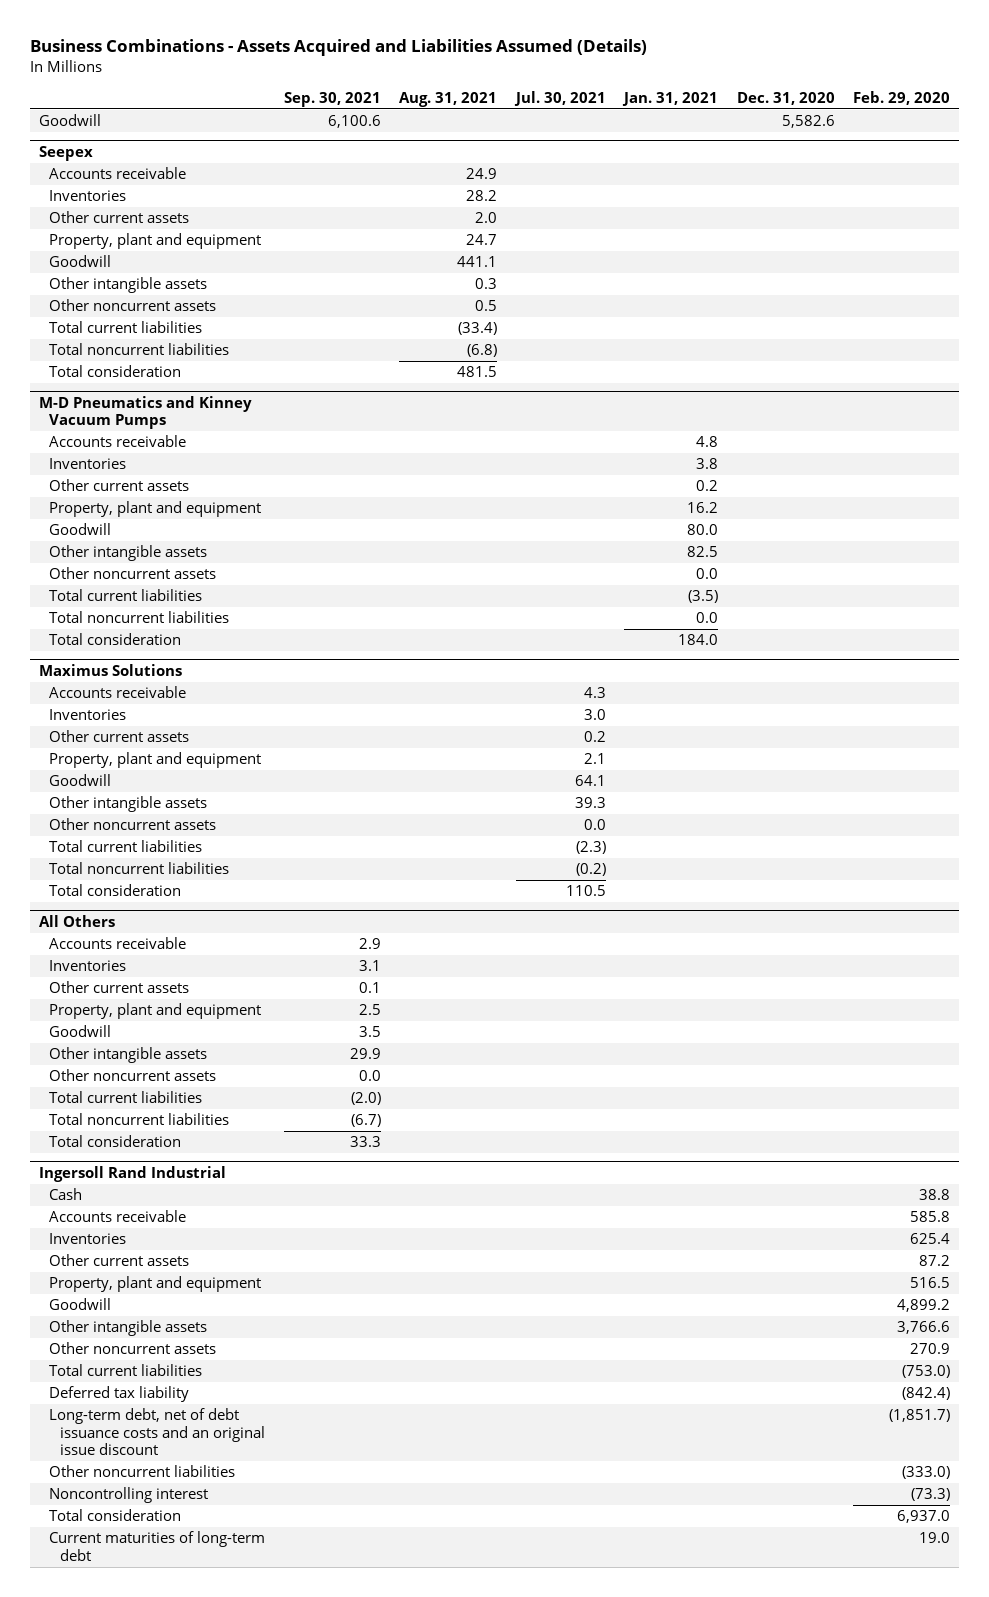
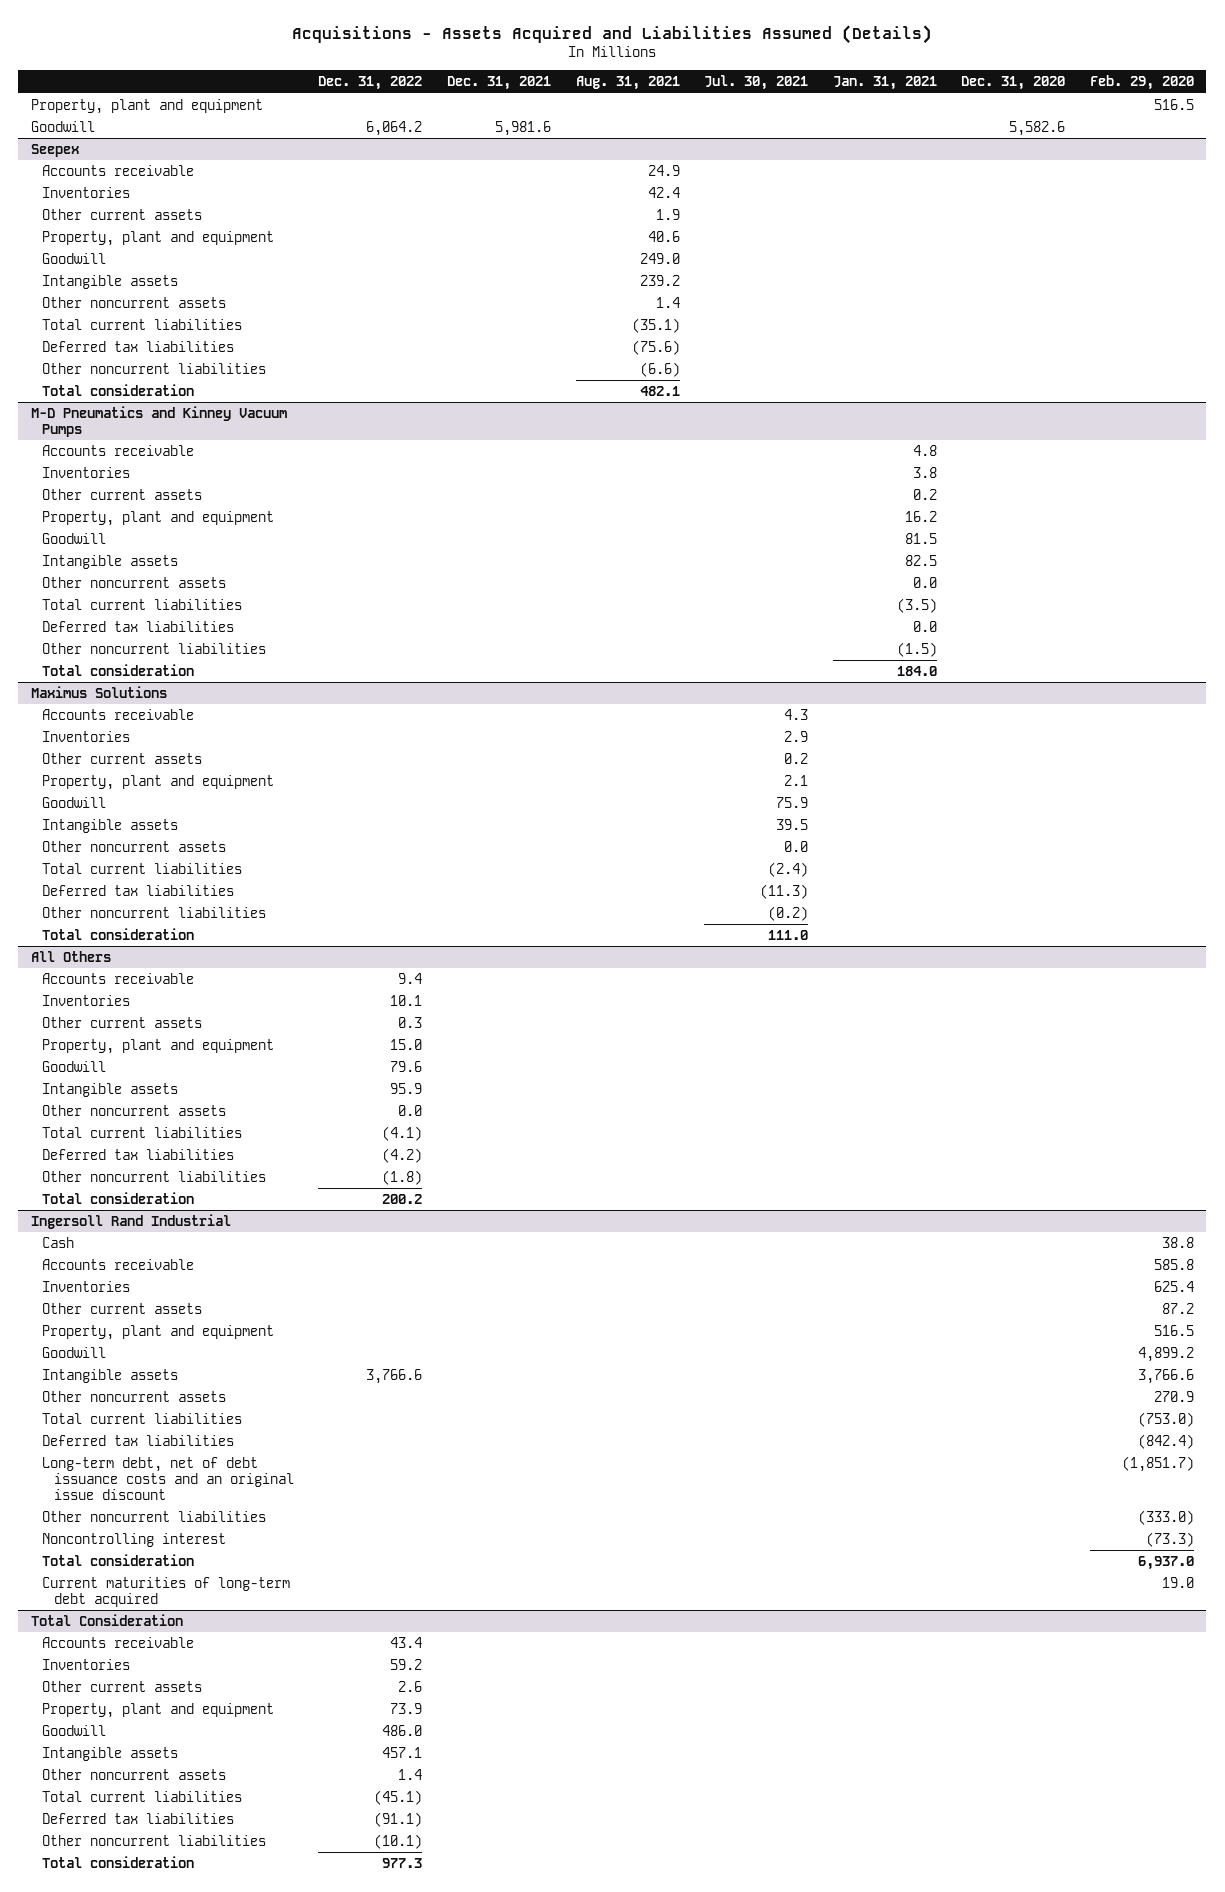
- Business Combinations - Assets Acquired and Liabilities Assumed (Details)
+ Acquisitions - Assets Acquired and Liabilities Assumed (Details)
- | Sep. 30, 2021 | Aug. 31, 2021 | Jul. 30, 2021 | Jan. 31, 2021 | Dec. 31, 2020 | Feb. 29, 2020
+ | Dec. 31, 2022 | Dec. 31, 2021 | Aug. 31, 2021 | Jul. 30, 2021 | Jan. 31, 2021 | Dec. 31, 2020 | Feb. 29, 2020
+ Property, plant and equipment | | | | | | | 516.5
@ Seepex
- Inventories | | 28.2 | | | |
- Other current assets | | 2.0 | | | |
- Property, plant and equipment | | 24.7 | | | |
- Goodwill | | 441.1 | | | |
- Other intangible assets | | 0.3 | | | |
- Other noncurrent assets | | 0.5 | | | |
- Total current liabilities | | (33.4) | | | |
- Total noncurrent liabilities | | (6.8) | | | |
- Total consideration | | 481.5 | | | |
+ Inventories | | | 42.4 | | | |
+ Other current assets | | | 1.9 | | | |
+ Property, plant and equipment | | | 40.6 | | | |
+ Goodwill | | | 249.0 | | | |
+ Intangible assets | | | 239.2 | | | |
+ Other noncurrent assets | | | 1.4 | | | |
+ Total current liabilities | | | (35.1) | | | |
+ Deferred tax liabilities | | | (75.6) | | | |
+ Other noncurrent liabilities | | | (6.6) | | | |
+ Total consideration | | | 482.1 | | | |
@ M-D Pneumatics and Kinney Vacuum Pumps
- Goodwill | | | | 80.0 | |
- Other intangible assets | | | | 82.5 | |
+ Goodwill | | | | | 81.5 | |
+ Intangible assets | | | | | 82.5 | |
- Total noncurrent liabilities | | | | 0.0 | |
+ Deferred tax liabilities | | | | | 0.0 | |
+ Other noncurrent liabilities | | | | | (1.5) | |
@ Maximus Solutions
- Inventories | | | 3.0 | | |
+ Inventories | | | | 2.9 | | |
- Goodwill | | | 64.1 | | |
- Other intangible assets | | | 39.3 | | |
+ Goodwill | | | | 75.9 | | |
+ Intangible assets | | | | 39.5 | | |
- Total current liabilities | | | (2.3) | | |
- Total noncurrent liabilities | | | (0.2) | | |
- Total consideration | | | 110.5 | | |
+ Total current liabilities | | | | (2.4) | | |
+ Deferred tax liabilities | | | | (11.3) | | |
+ Other noncurrent liabilities | | | | (0.2) | | |
+ Total consideration | | | | 111.0 | | |
@ All Others
- Other intangible assets | 29.9 | | | | |
+ Intangible assets | 95.9 | | | | | |
- Total noncurrent liabilities | (6.7) | | | | |
+ Deferred tax liabilities | (4.2) | | | | | |
+ Other noncurrent liabilities | (1.8) | | | | | |
@ Ingersoll Rand Industrial
- Other intangible assets | | | | | | 3,766.6
+ Intangible assets | 3,766.6 | | | | | | 3,766.6
- Deferred tax liability | | | | | | (842.4)
+ Deferred tax liabilities | | | | | | | (842.4)
- Current maturities of long-term debt | | | | | | 19.0
+ Current maturities of long-term debt acquired | | | | | | | 19.0
+ Total Consideration
+ Accounts receivable | 43.4 | | | | | |
+ Inventories | 59.2 | | | | | |
+ Other current assets | 2.6 | | | | | |
+ Property, plant and equipment | 73.9 | | | | | |
+ Goodwill | 486.0 | | | | | |
+ Intangible assets | 457.1 | | | | | |
+ Other noncurrent assets | 1.4 | | | | | |
+ Total current liabilities | (45.1) | | | | | |
+ Deferred tax liabilities | (91.1) | | | | | |
+ Other noncurrent liabilities | (10.1) | | | | | |
+ Total consideration | 977.3 | | | | | |

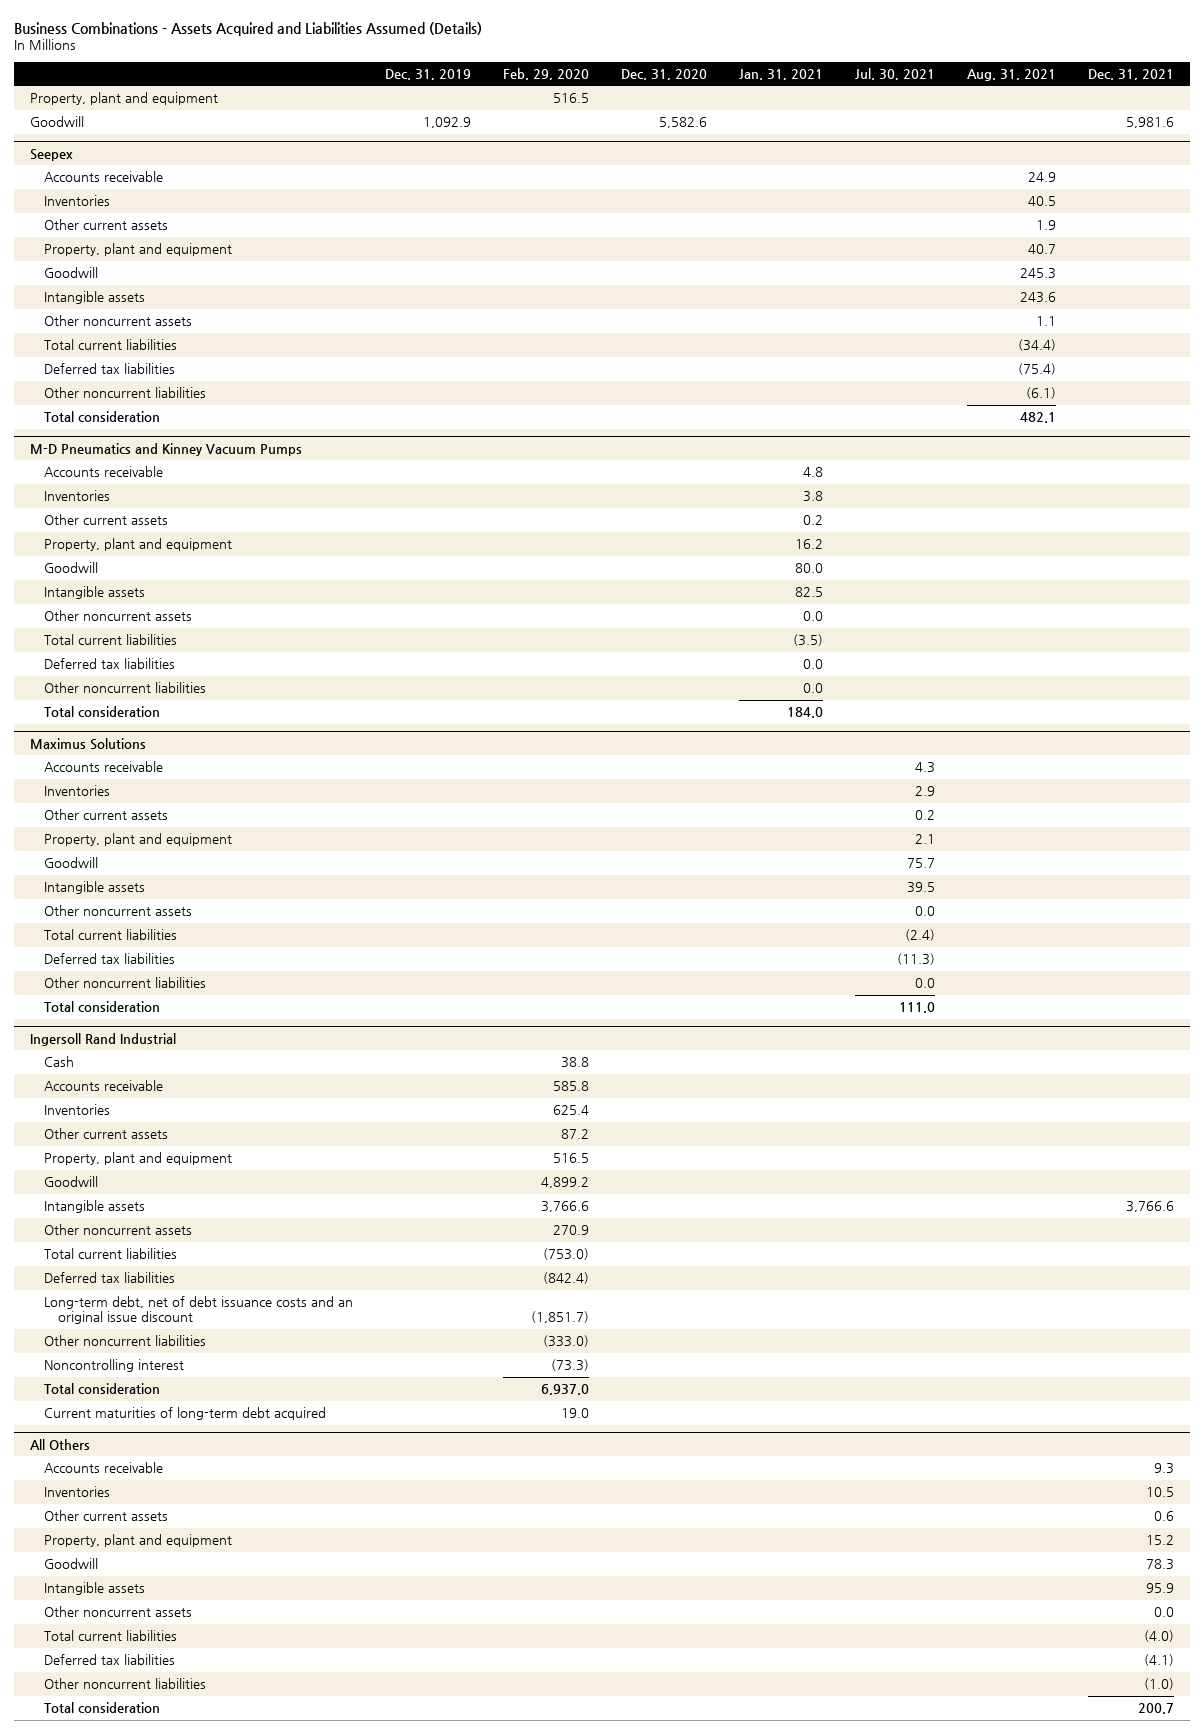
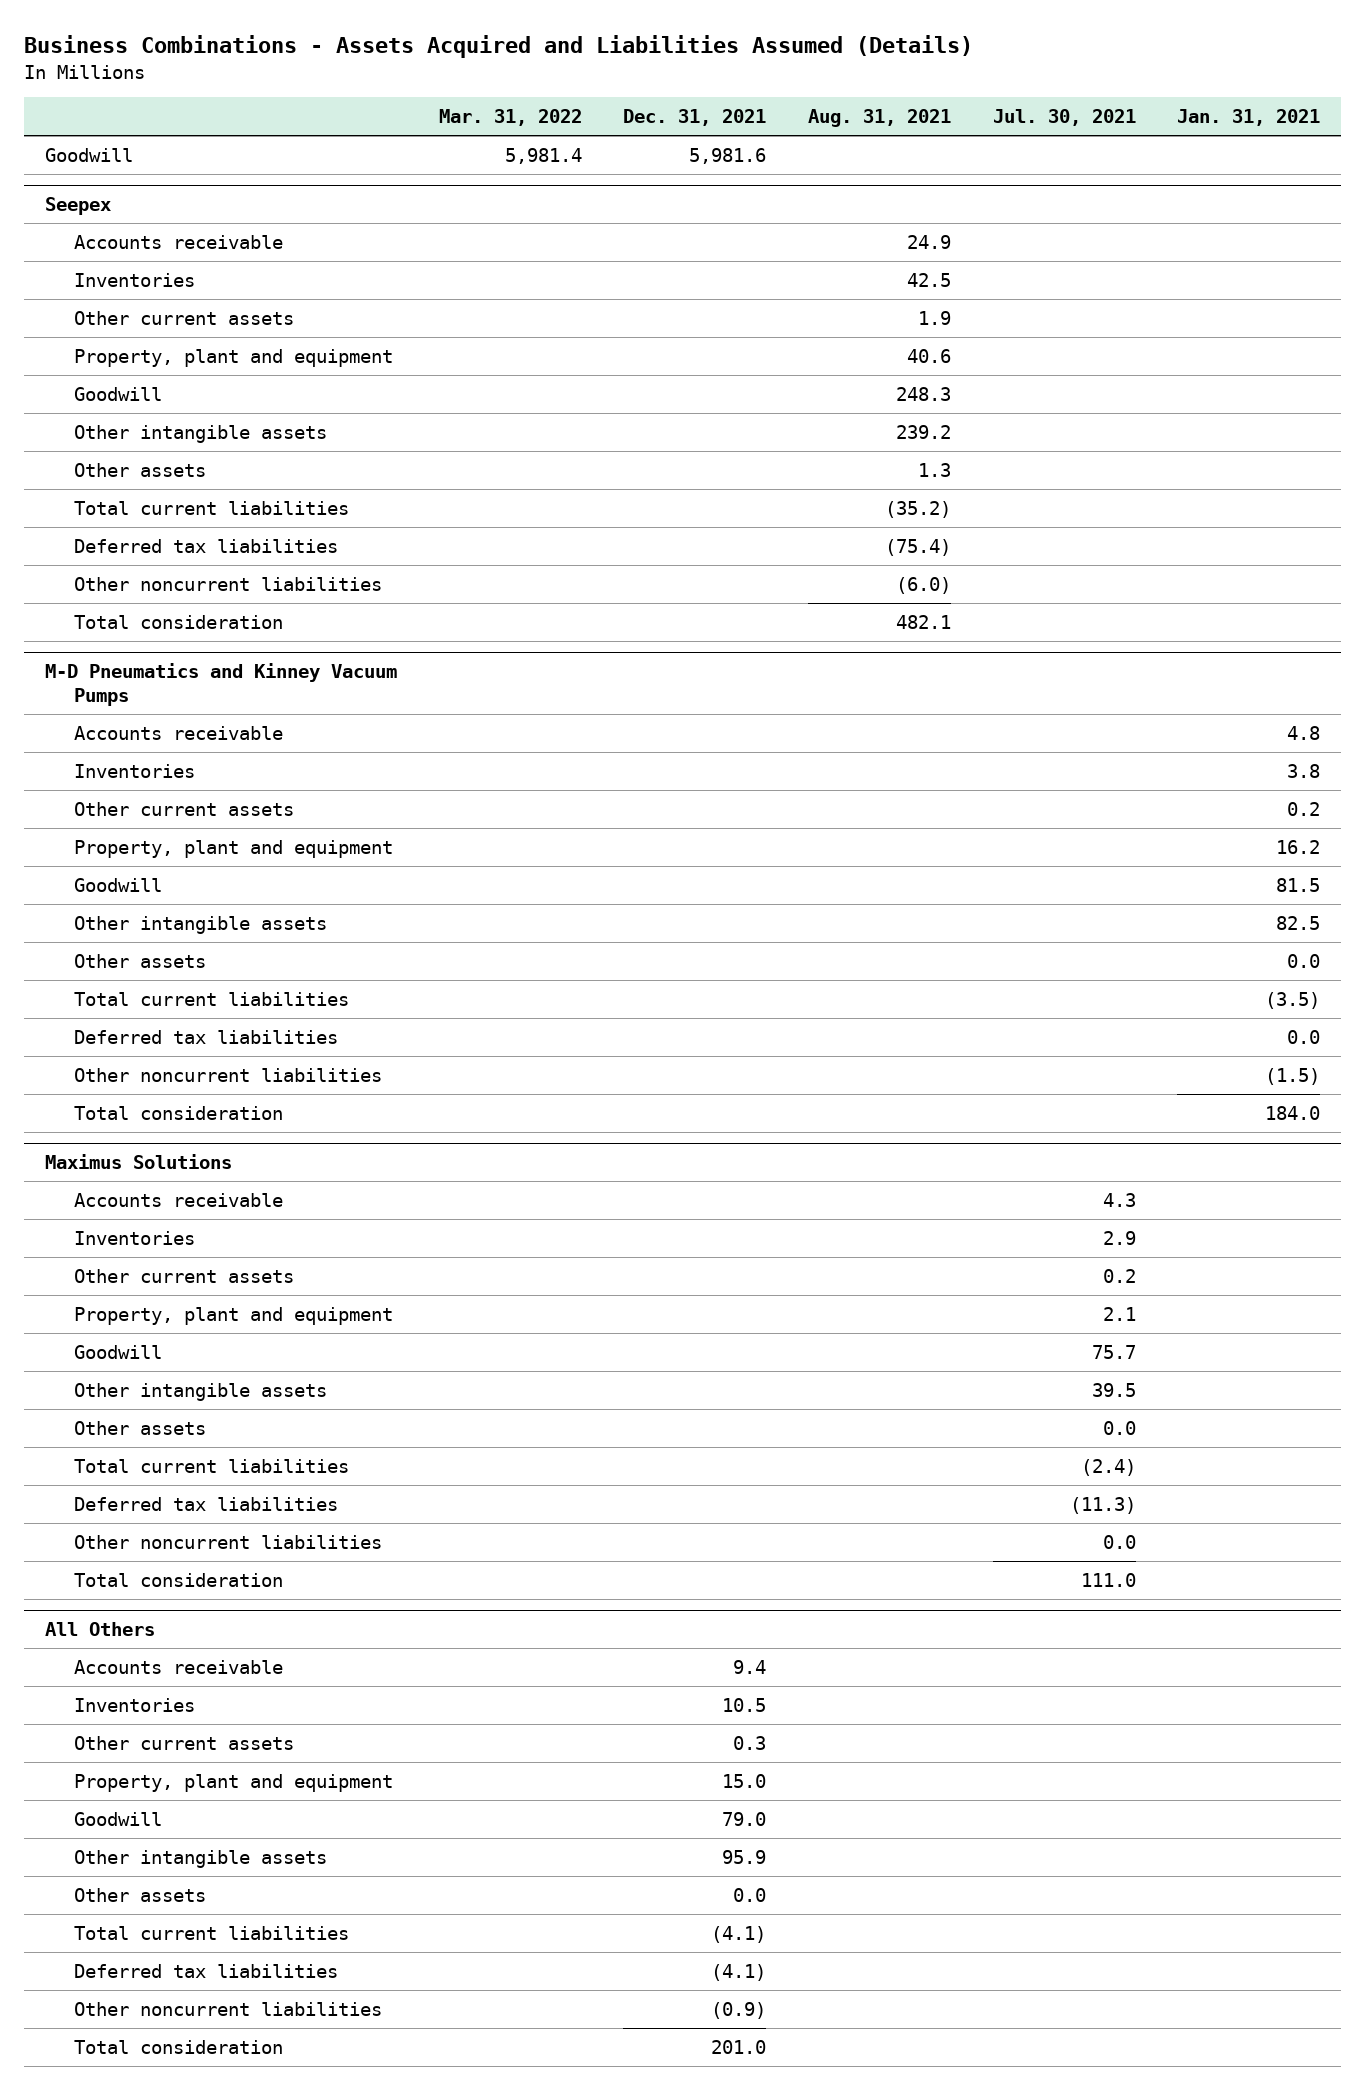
- | Dec. 31, 2019 | Feb. 29, 2020 | Dec. 31, 2020 | Jan. 31, 2021 | Jul. 30, 2021 | Aug. 31, 2021 | Dec. 31, 2021
+ | Mar. 31, 2022 | Dec. 31, 2021 | Aug. 31, 2021 | Jul. 30, 2021 | Jan. 31, 2021
- Property, plant and equipment | | 516.5 | | | | |
@ Seepex
- Inventories | | | | | | 40.5 |
+ Inventories | | | 42.5 | |
- Property, plant and equipment | | | | | | 40.7 |
- Goodwill | | | | | | 245.3 |
- Intangible assets | | | | | | 243.6 |
- Other noncurrent assets | | | | | | 1.1 |
- Total current liabilities | | | | | | (34.4) |
+ Property, plant and equipment | | | 40.6 | |
+ Goodwill | | | 248.3 | |
+ Other intangible assets | | | 239.2 | |
+ Other assets | | | 1.3 | |
+ Total current liabilities | | | (35.2) | |
- Other noncurrent liabilities | | | | | | (6.1) |
+ Other noncurrent liabilities | | | (6.0) | |
@ M-D Pneumatics and Kinney Vacuum Pumps
- Goodwill | | | | 80.0 | | |
- Intangible assets | | | | 82.5 | | |
- Other noncurrent assets | | | | 0.0 | | |
+ Goodwill | | | | | 81.5
+ Other intangible assets | | | | | 82.5
+ Other assets | | | | | 0.0
- Other noncurrent liabilities | | | | 0.0 | | |
+ Other noncurrent liabilities | | | | | (1.5)
@ Maximus Solutions
- Intangible assets | | | | | 39.5 | |
- Other noncurrent assets | | | | | 0.0 | |
+ Other intangible assets | | | | 39.5 |
+ Other assets | | | | 0.0 |
- Ingersoll Rand Industrial
- Cash | | 38.8 | | | | |
- Accounts receivable | | 585.8 | | | | |
- Inventories | | 625.4 | | | | |
- Other current assets | | 87.2 | | | | |
- Property, plant and equipment | | 516.5 | | | | |
- Goodwill | | 4,899.2 | | | | |
- Intangible assets | | 3,766.6 | | | | | 3,766.6
- Other noncurrent assets | | 270.9 | | | | |
- Total current liabilities | | (753.0) | | | | |
- Deferred tax liabilities | | (842.4) | | | | |
- Long-term debt, net of debt issuance costs and an original issue discount | | (1,851.7) | | | | |
- Other noncurrent liabilities | | (333.0) | | | | |
- Noncontrolling interest | | (73.3) | | | | |
- Total consideration | | 6,937.0 | | | | |
- Current maturities of long-term debt acquired | | 19.0 | | | | |
@ All Others
- Accounts receivable | | | | | | | 9.3
+ Accounts receivable | | 9.4 | | |
- Other current assets | | | | | | | 0.6
- Property, plant and equipment | | | | | | | 15.2
- Goodwill | | | | | | | 78.3
- Intangible assets | | | | | | | 95.9
- Other noncurrent assets | | | | | | | 0.0
- Total current liabilities | | | | | | | (4.0)
+ Other current assets | | 0.3 | | |
+ Property, plant and equipment | | 15.0 | | |
+ Goodwill | | 79.0 | | |
+ Other intangible assets | | 95.9 | | |
+ Other assets | | 0.0 | | |
+ Total current liabilities | | (4.1) | | |
- Other noncurrent liabilities | | | | | | | (1.0)
- Total consideration | | | | | | | 200.7
+ Other noncurrent liabilities | | (0.9) | | |
+ Total consideration | | 201.0 | | |

